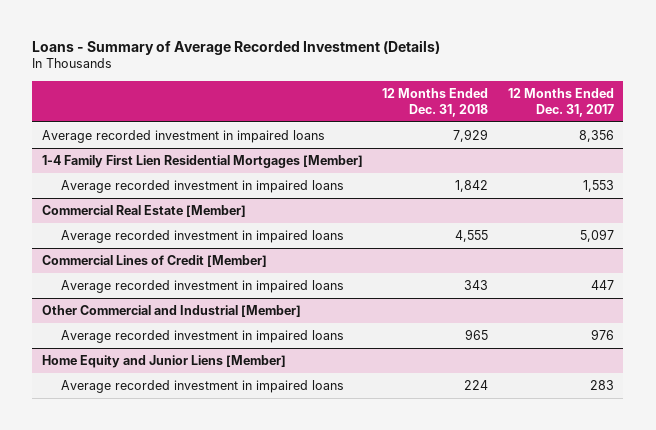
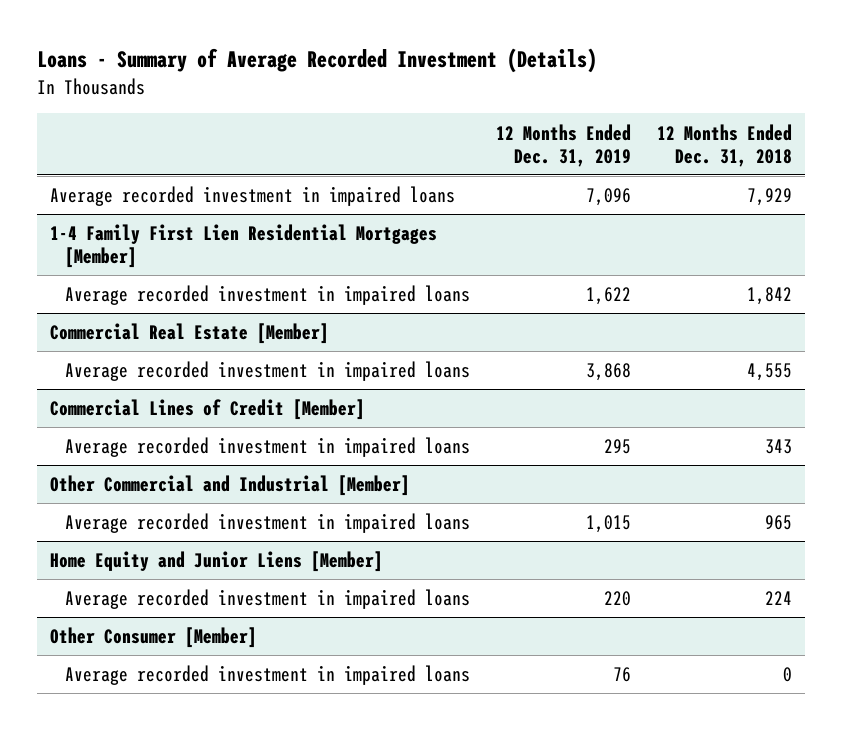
- | 12 Months Ended Dec. 31, 2018 | 12 Months Ended Dec. 31, 2017
+ | 12 Months Ended Dec. 31, 2019 | 12 Months Ended Dec. 31, 2018
+ Other Consumer [Member]
+ Average recorded investment in impaired loans | 76 | 0

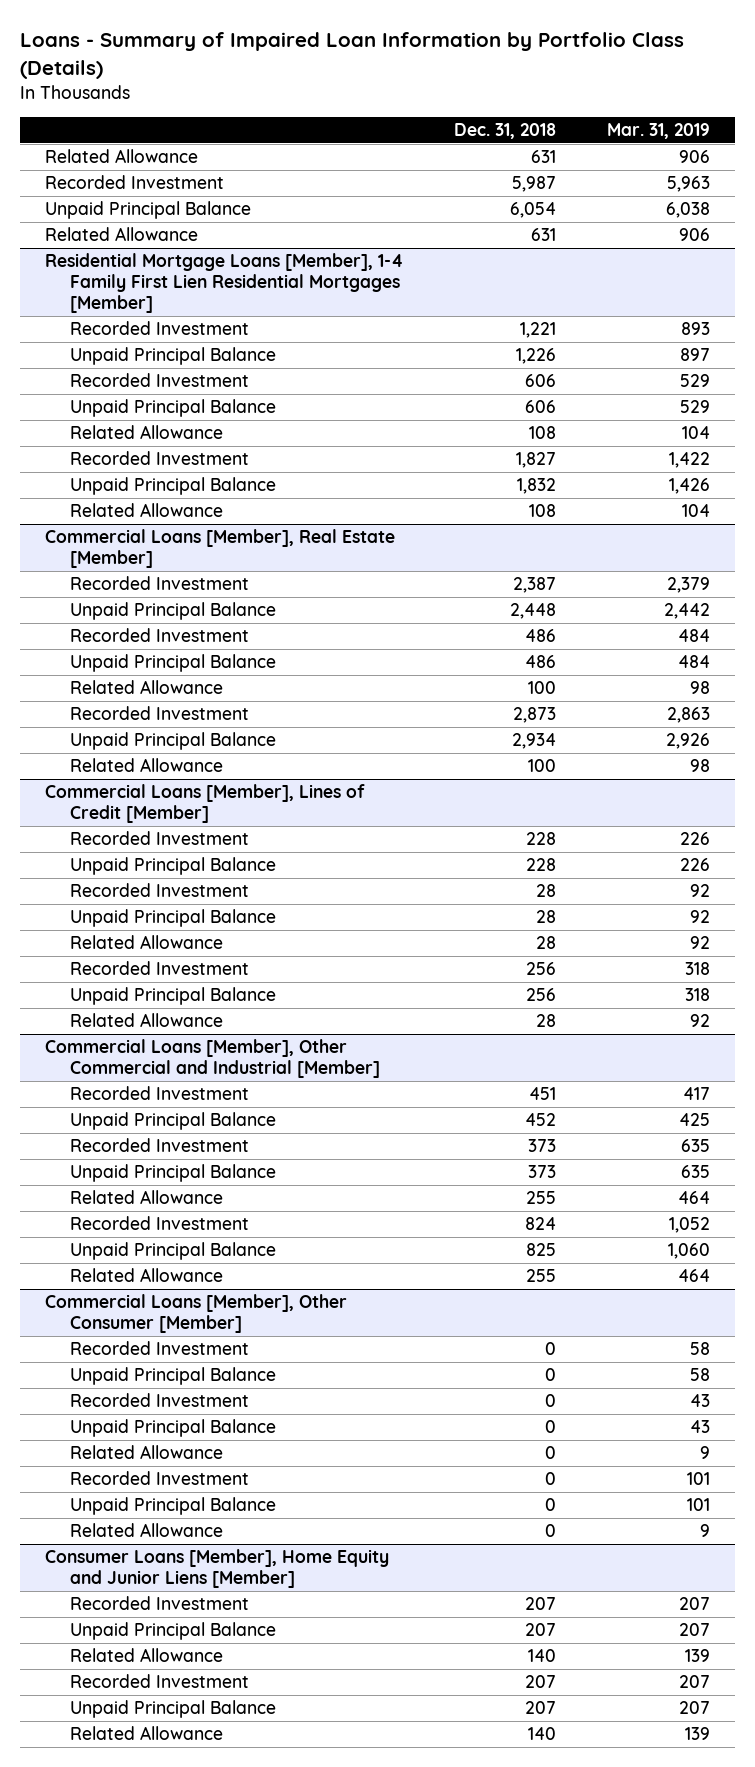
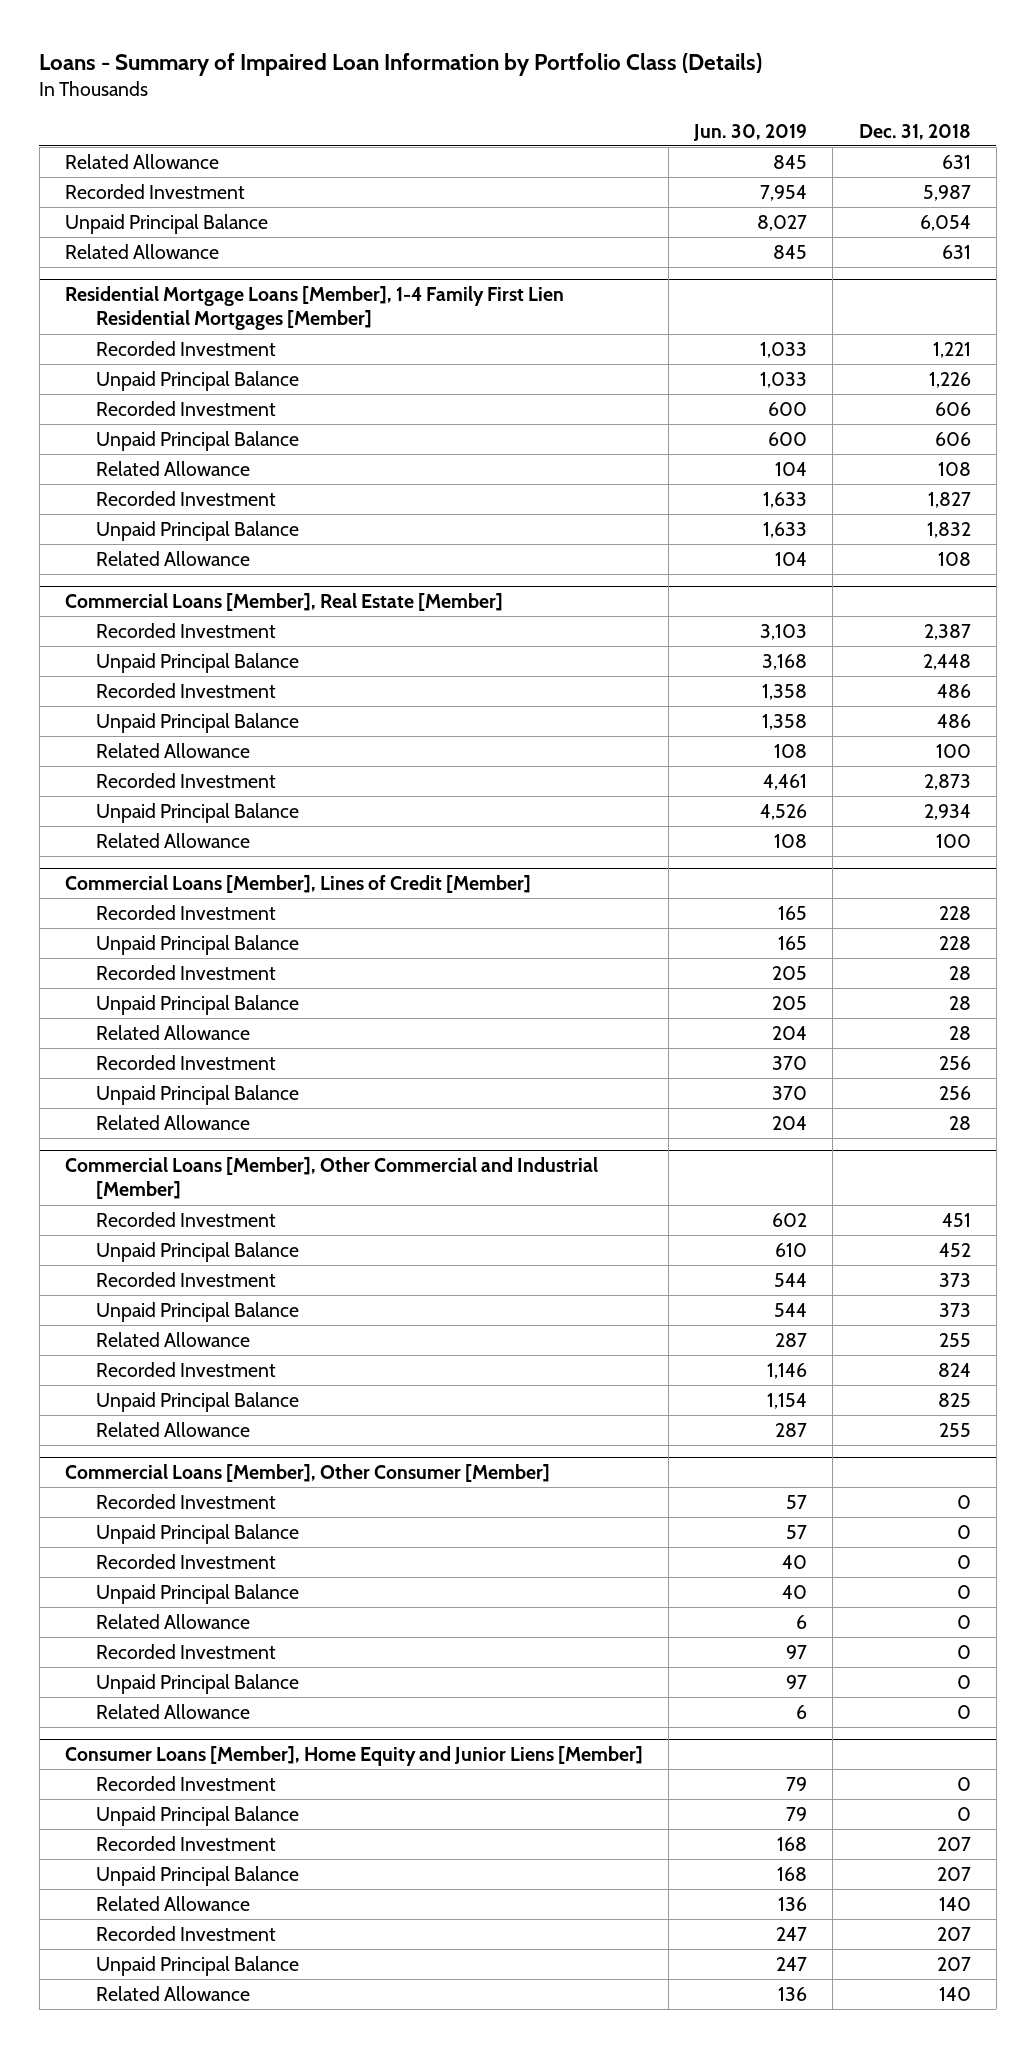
- | Dec. 31, 2018 | Mar. 31, 2019
+ | Jun. 30, 2019 | Dec. 31, 2018
@ Consumer Loans [Member], Home Equity and Junior Liens [Member]
+ Recorded Investment | 79 | 0
+ Unpaid Principal Balance | 79 | 0

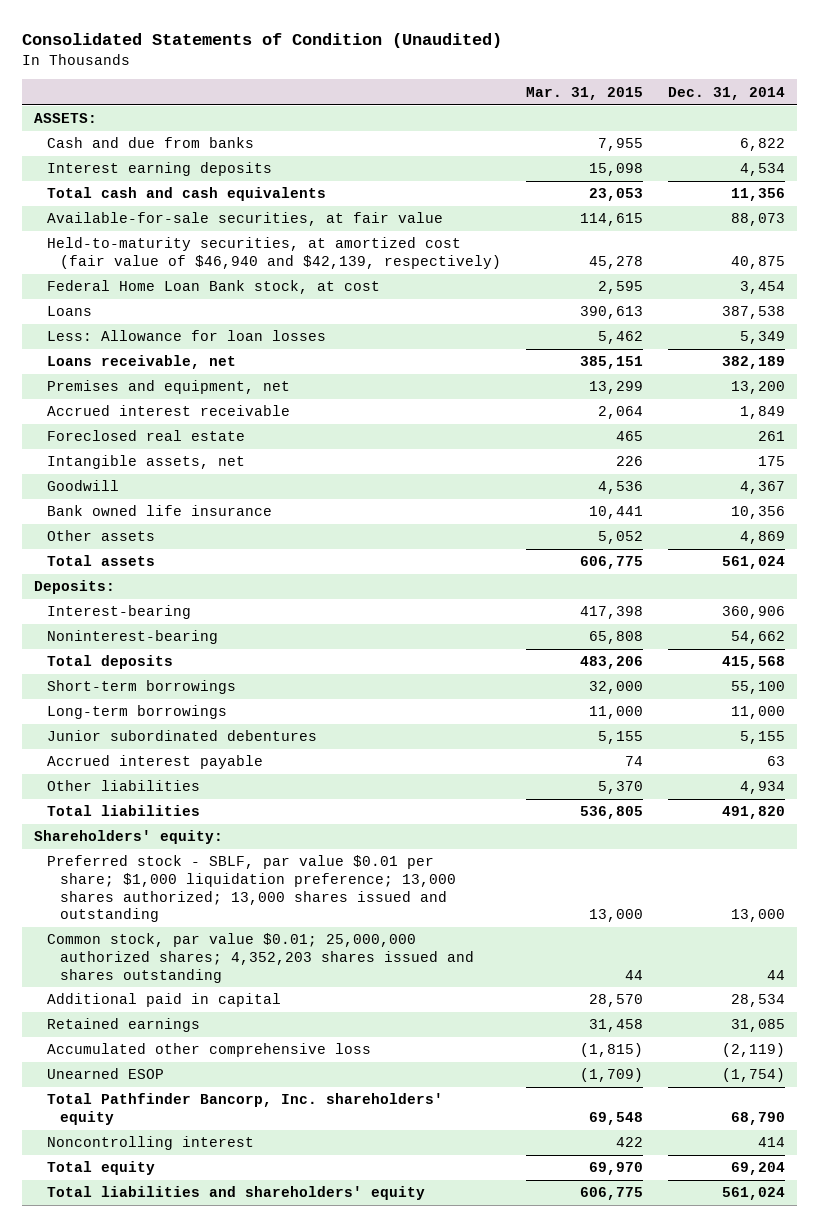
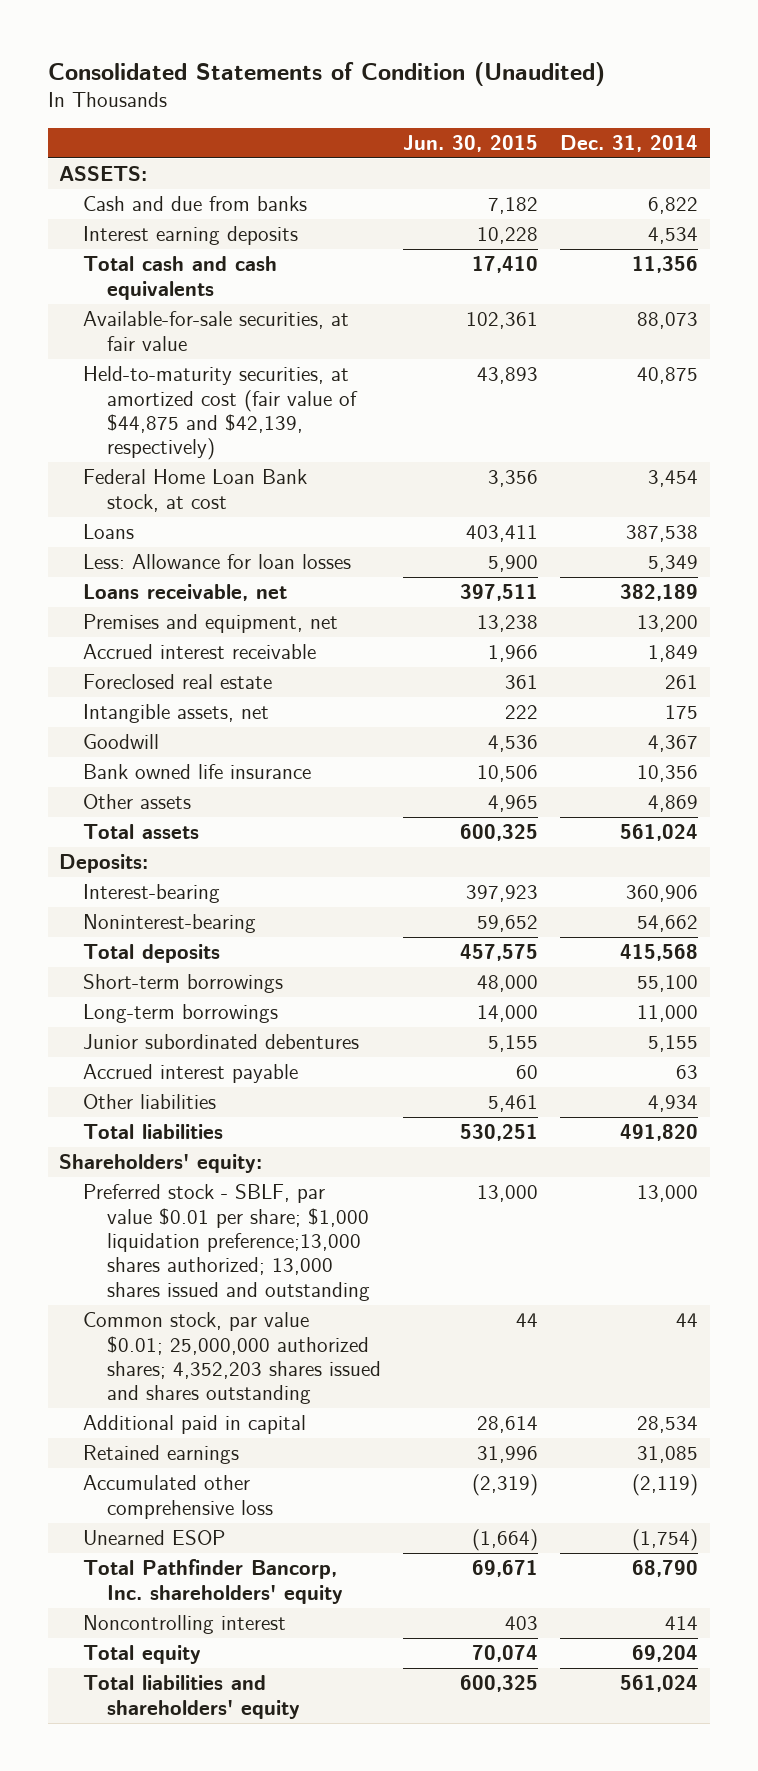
- | Mar. 31, 2015 | Dec. 31, 2014
+ | Jun. 30, 2015 | Dec. 31, 2014
- Held-to-maturity securities, at amortized cost (fair value of $46,940 and $42,139, respectively) | 45,278 | 40,875
+ Held-to-maturity securities, at amortized cost (fair value of $44,875 and $42,139, respectively) | 43,893 | 40,875
- Preferred stock - SBLF, par value $0.01 per share; $1,000 liquidation preference; 13,000 shares authorized; 13,000 shares issued and outstanding | 13,000 | 13,000
+ Preferred stock - SBLF, par value $0.01 per share; $1,000 liquidation preference;13,000 shares authorized; 13,000 shares issued and outstanding | 13,000 | 13,000

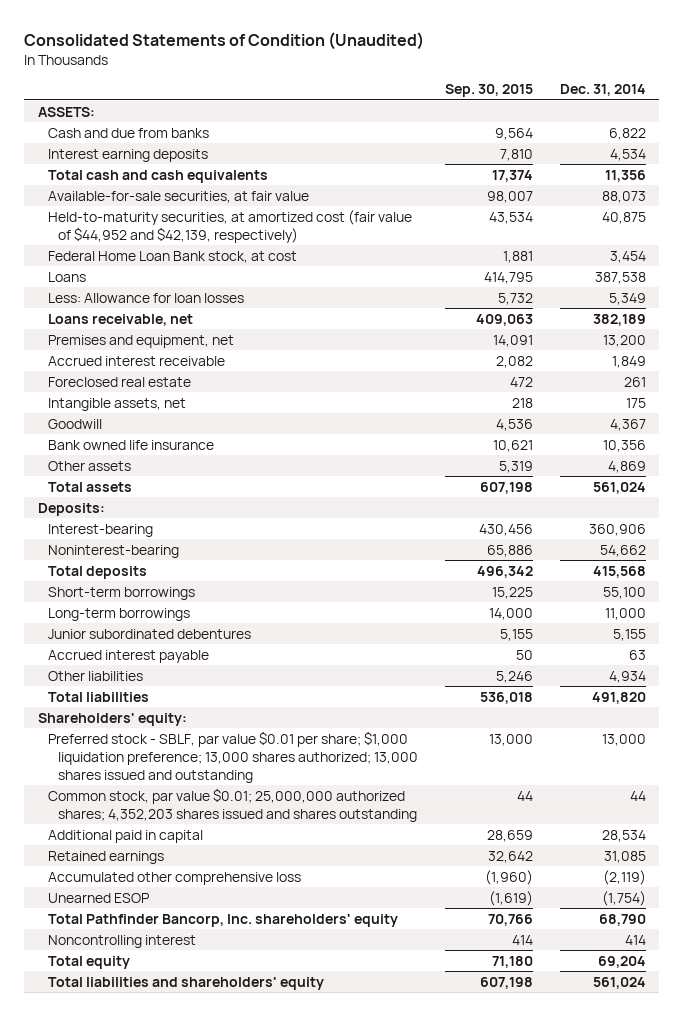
- | Jun. 30, 2015 | Dec. 31, 2014
+ | Sep. 30, 2015 | Dec. 31, 2014
- Held-to-maturity securities, at amortized cost (fair value of $44,875 and $42,139, respectively) | 43,893 | 40,875
+ Held-to-maturity securities, at amortized cost (fair value of $44,952 and $42,139, respectively) | 43,534 | 40,875
- Preferred stock - SBLF, par value $0.01 per share; $1,000 liquidation preference;13,000 shares authorized; 13,000 shares issued and outstanding | 13,000 | 13,000
+ Preferred stock - SBLF, par value $0.01 per share; $1,000 liquidation preference; 13,000 shares authorized; 13,000 shares issued and outstanding | 13,000 | 13,000

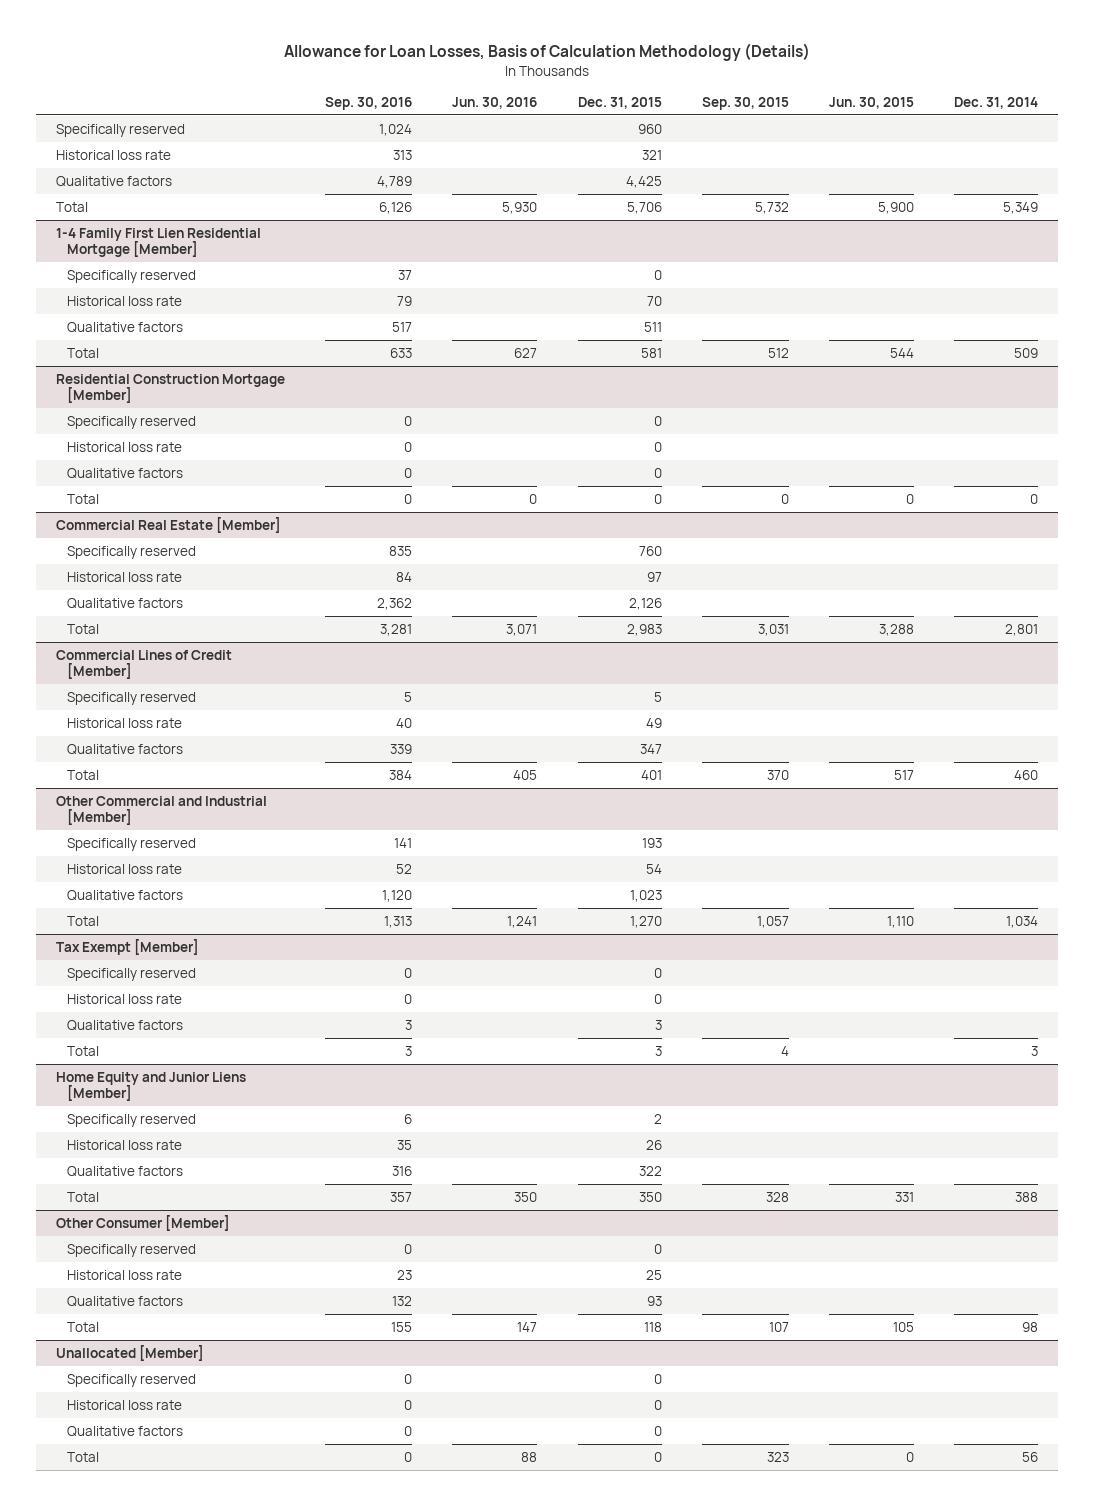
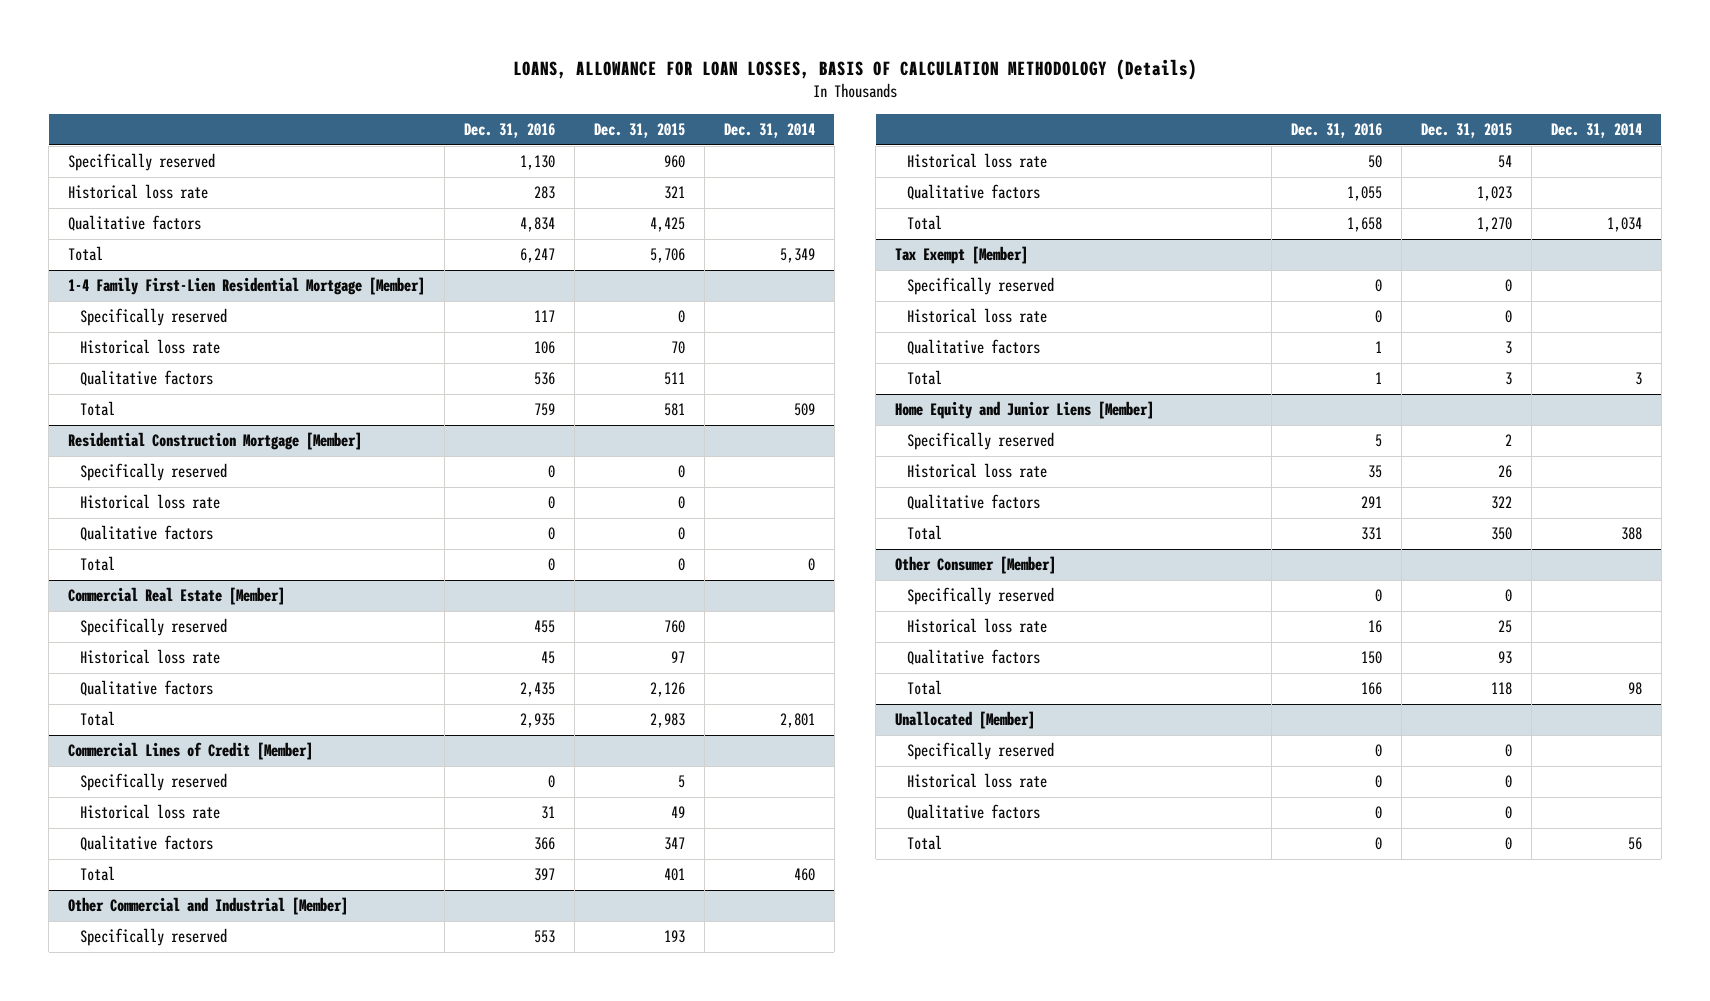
- Allowance for Loan Losses, Basis of Calculation Methodology (Details)
+ LOANS, ALLOWANCE FOR LOAN LOSSES, BASIS OF CALCULATION METHODOLOGY (Details)
- | Sep. 30, 2016 | Jun. 30, 2016 | Dec. 31, 2015 | Sep. 30, 2015 | Jun. 30, 2015 | Dec. 31, 2014
+ | Dec. 31, 2016 | Dec. 31, 2015 | Dec. 31, 2014
- 1-4 Family First Lien Residential Mortgage [Member]
+ 1-4 Family First-Lien Residential Mortgage [Member]

